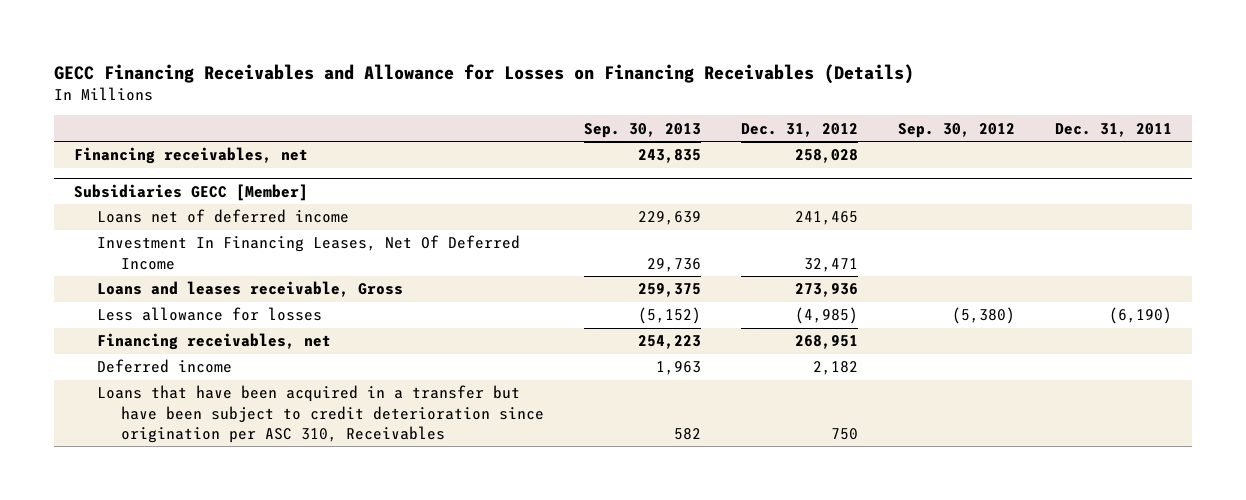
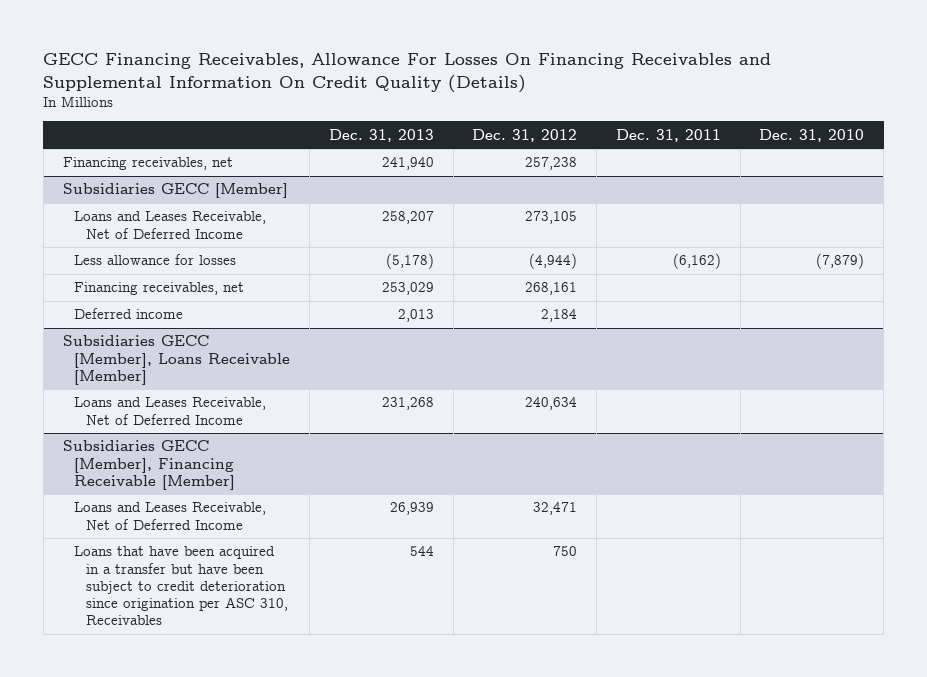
- GECC Financing Receivables and Allowance for Losses on Financing Receivables (Details)
+ GECC Financing Receivables, Allowance For Losses On Financing Receivables and Supplemental Information On Credit Quality (Details)
- | Sep. 30, 2013 | Dec. 31, 2012 | Sep. 30, 2012 | Dec. 31, 2011
+ | Dec. 31, 2013 | Dec. 31, 2012 | Dec. 31, 2011 | Dec. 31, 2010
- Financing receivables, net | 243,835 | 258,028 | |
+ Financing receivables, net | 241,940 | 257,238 | |
@ Subsidiaries GECC [Member]
- Loans net of deferred income | 229,639 | 241,465 | |
- Investment In Financing Leases, Net Of Deferred Income | 29,736 | 32,471 | |
- Loans and leases receivable, Gross | 259,375 | 273,936 | |
- Less allowance for losses | (5,152) | (4,985) | (5,380) | (6,190)
- Financing receivables, net | 254,223 | 268,951 | |
- Deferred income | 1,963 | 2,182 | |
+ Loans and Leases Receivable, Net of Deferred Income | 258,207 | 273,105 | |
+ Less allowance for losses | (5,178) | (4,944) | (6,162) | (7,879)
+ Financing receivables, net | 253,029 | 268,161 | |
+ Deferred income | 2,013 | 2,184 | |
+ Subsidiaries GECC [Member], Loans Receivable [Member]
+ Loans and Leases Receivable, Net of Deferred Income | 231,268 | 240,634 | |
+ Subsidiaries GECC [Member], Financing Receivable [Member]
+ Loans and Leases Receivable, Net of Deferred Income | 26,939 | 32,471 | |

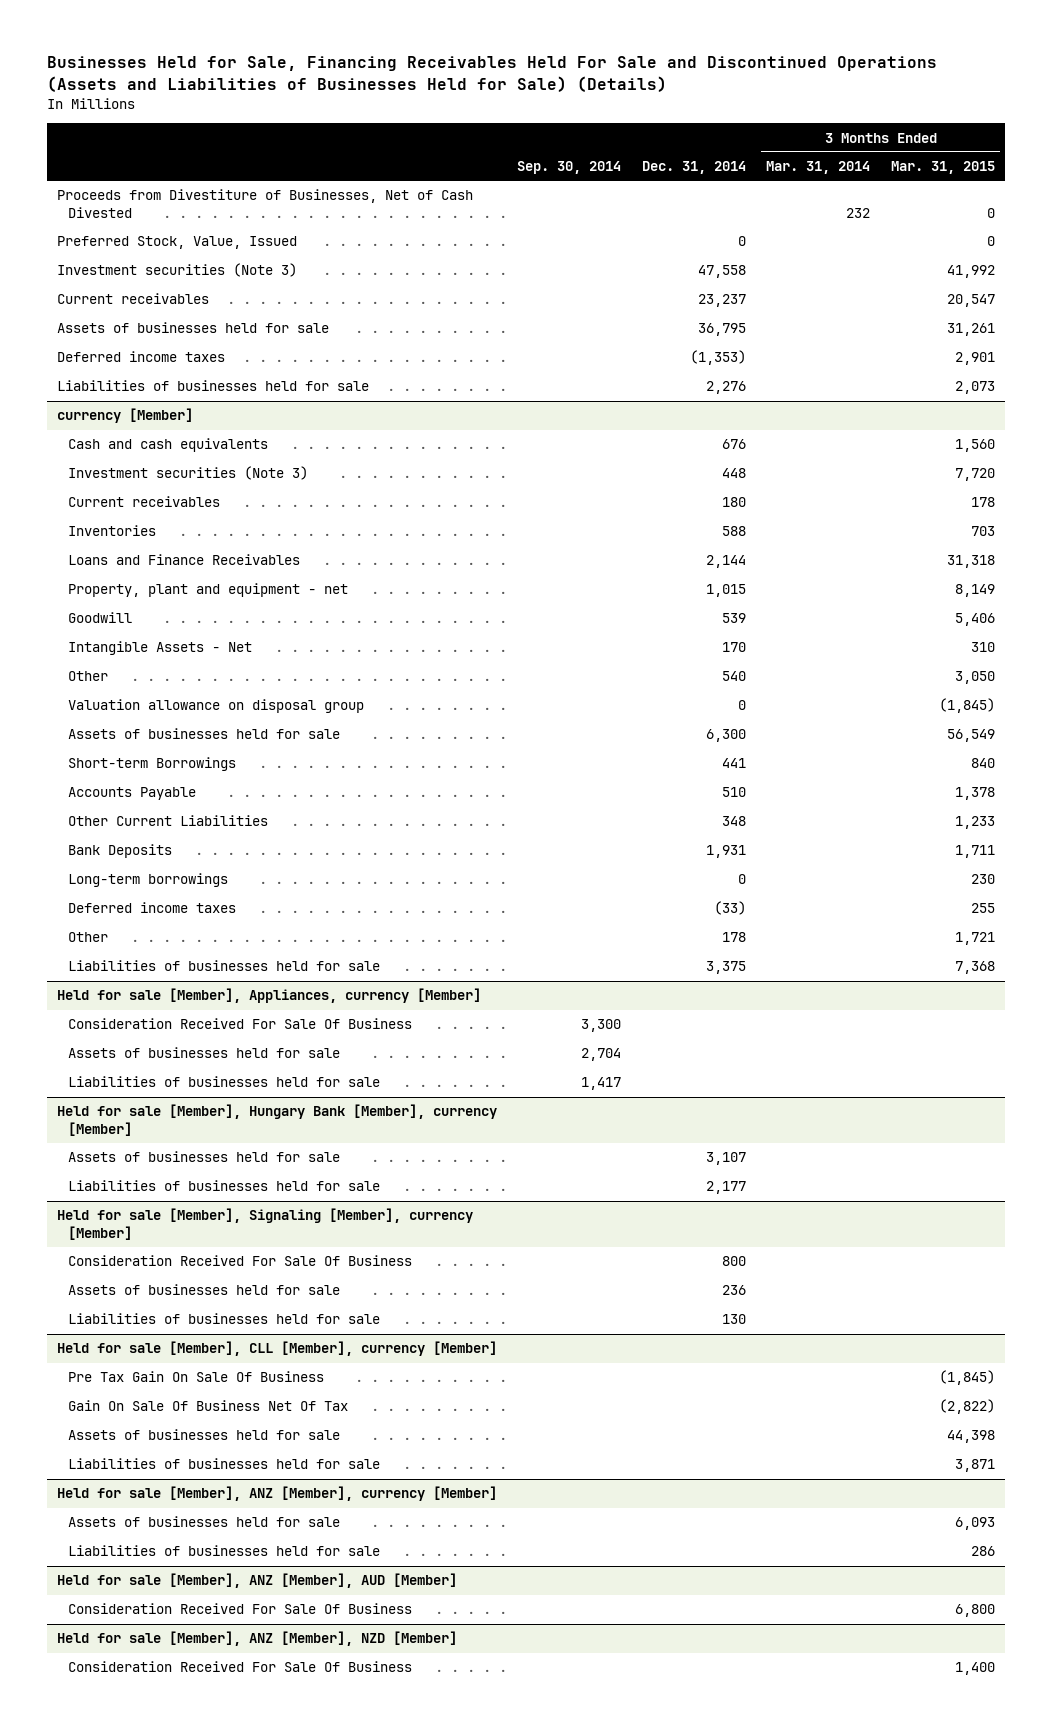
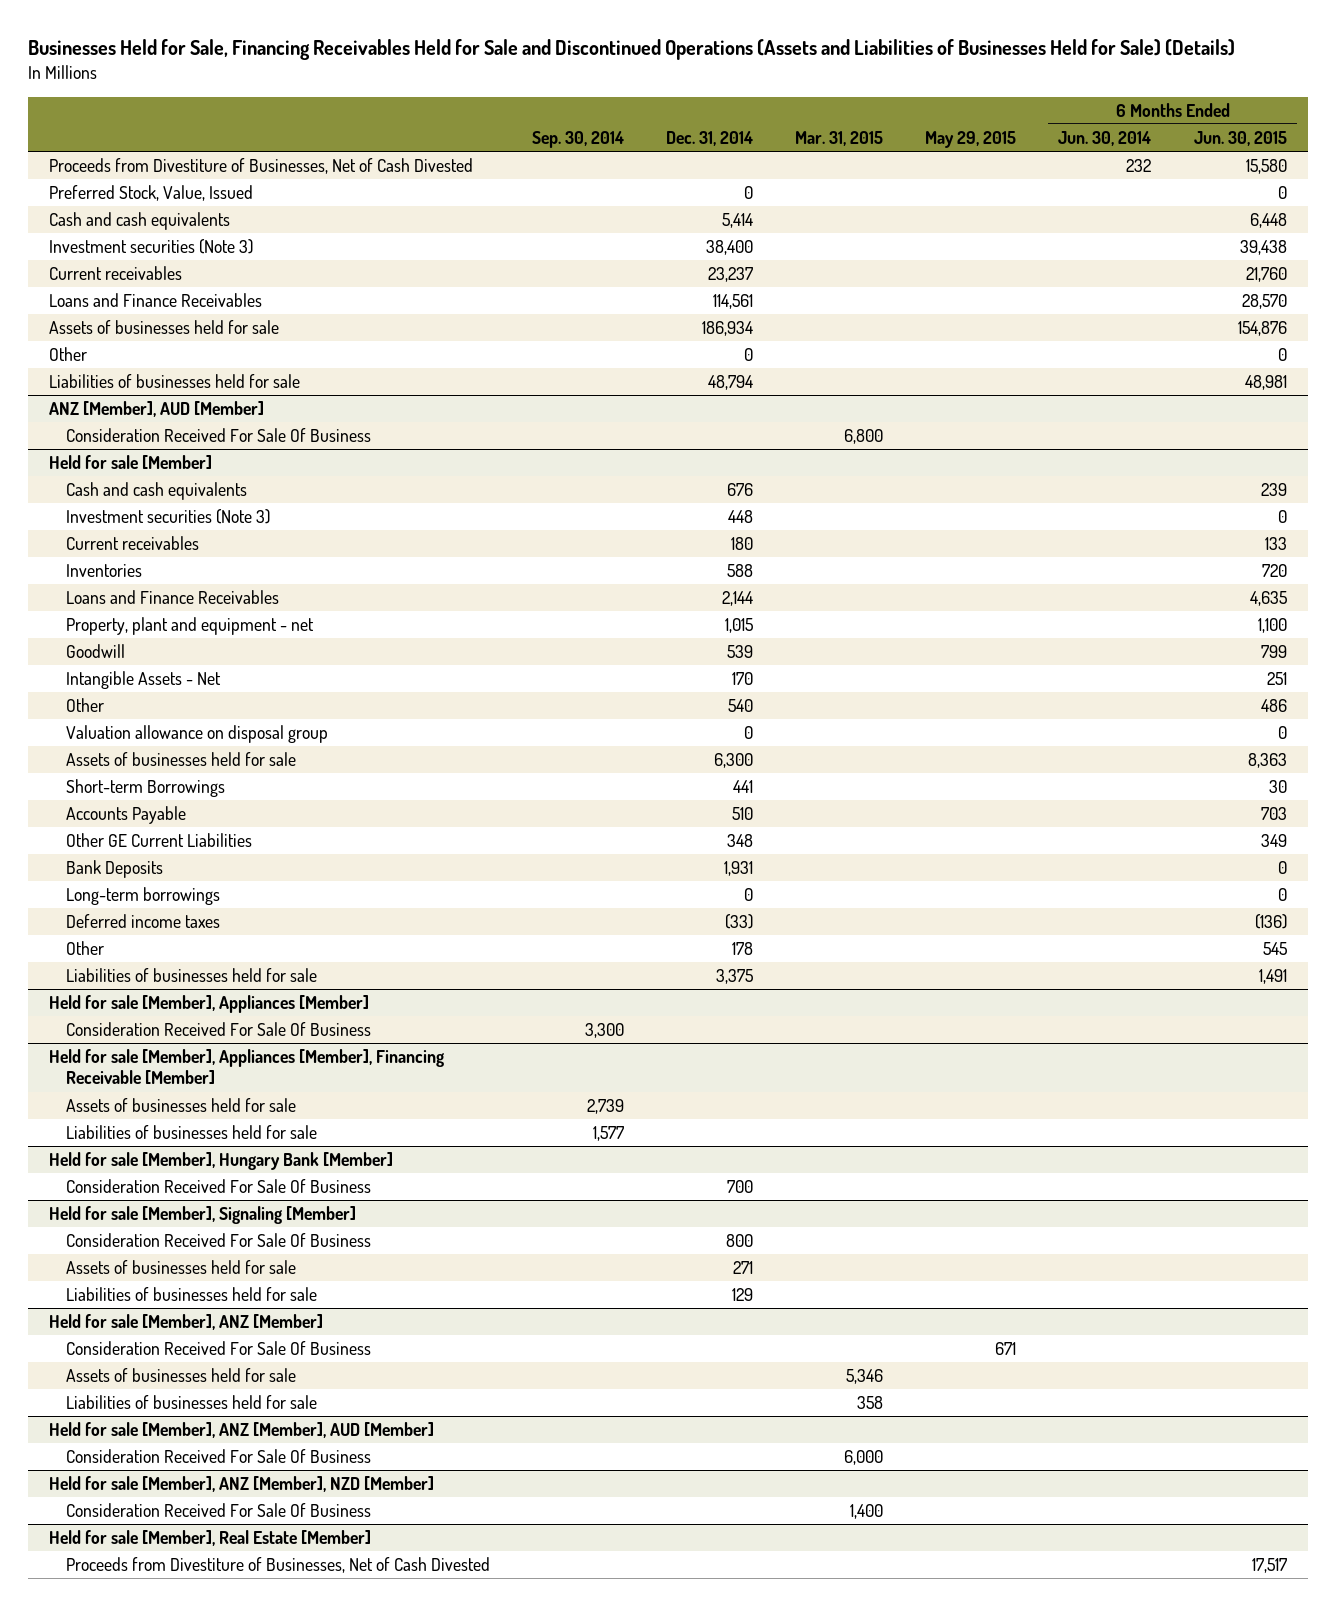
- Businesses Held for Sale, Financing Receivables Held For Sale and Discontinued Operations (Assets and Liabilities of Businesses Held for Sale) (Details)
+ Businesses Held for Sale, Financing Receivables Held for Sale and Discontinued Operations (Assets and Liabilities of Businesses Held for Sale) (Details)
- | Sep. 30, 2014 | Dec. 31, 2014 | 3 Months Ended Mar. 31, 2014 | 3 Months Ended Mar. 31, 2015
+ | Sep. 30, 2014 | Dec. 31, 2014 | Mar. 31, 2015 | May 29, 2015 | 6 Months Ended Jun. 30, 2014 | 6 Months Ended Jun. 30, 2015
- Investment securities (Note 3) | | 47,558 | | 41,992
+ Cash and cash equivalents | | 5,414 | | | | 6,448
+ Investment securities (Note 3) | | 38,400 | | | | 39,438
- Assets of businesses held for sale | | 36,795 | | 31,261
- Deferred income taxes | | (1,353) | | 2,901
- Liabilities of businesses held for sale | | 2,276 | | 2,073
- currency [Member]
+ Loans and Finance Receivables | | 114,561 | | | | 28,570
+ Assets of businesses held for sale | | 186,934 | | | | 154,876
+ Other | | 0 | | | | 0
+ Liabilities of businesses held for sale | | 48,794 | | | | 48,981
+ ANZ [Member], AUD [Member]
+ Consideration Received For Sale Of Business | | | 6,800 | | |
+ Held for sale [Member]
- Other Current Liabilities | | 348 | | 1,233
+ Other GE Current Liabilities | | 348 | | | | 349
- Held for sale [Member], Appliances, currency [Member]
+ Held for sale [Member], Appliances [Member]
- Assets of businesses held for sale | 2,704 | | |
- Liabilities of businesses held for sale | 1,417 | | |
- Held for sale [Member], Hungary Bank [Member], currency [Member]
- Assets of businesses held for sale | | 3,107 | |
- Liabilities of businesses held for sale | | 2,177 | |
- Held for sale [Member], Signaling [Member], currency [Member]
+ Held for sale [Member], Appliances [Member], Financing Receivable [Member]
+ Assets of businesses held for sale | 2,739 | | | | |
+ Liabilities of businesses held for sale | 1,577 | | | | |
+ Held for sale [Member], Hungary Bank [Member]
+ Consideration Received For Sale Of Business | | 700 | | | |
+ Held for sale [Member], Signaling [Member]
- Assets of businesses held for sale | | 236 | |
- Liabilities of businesses held for sale | | 130 | |
- Held for sale [Member], CLL [Member], currency [Member]
- Pre Tax Gain On Sale Of Business | | | | (1,845)
- Gain On Sale Of Business Net Of Tax | | | | (2,822)
- Assets of businesses held for sale | | | | 44,398
- Liabilities of businesses held for sale | | | | 3,871
- Held for sale [Member], ANZ [Member], currency [Member]
+ Assets of businesses held for sale | | 271 | | | |
+ Liabilities of businesses held for sale | | 129 | | | |
+ Held for sale [Member], ANZ [Member]
+ Consideration Received For Sale Of Business | | | | 671 | |
+ Held for sale [Member], Real Estate [Member]
+ Proceeds from Divestiture of Businesses, Net of Cash Divested | | | | | | 17,517

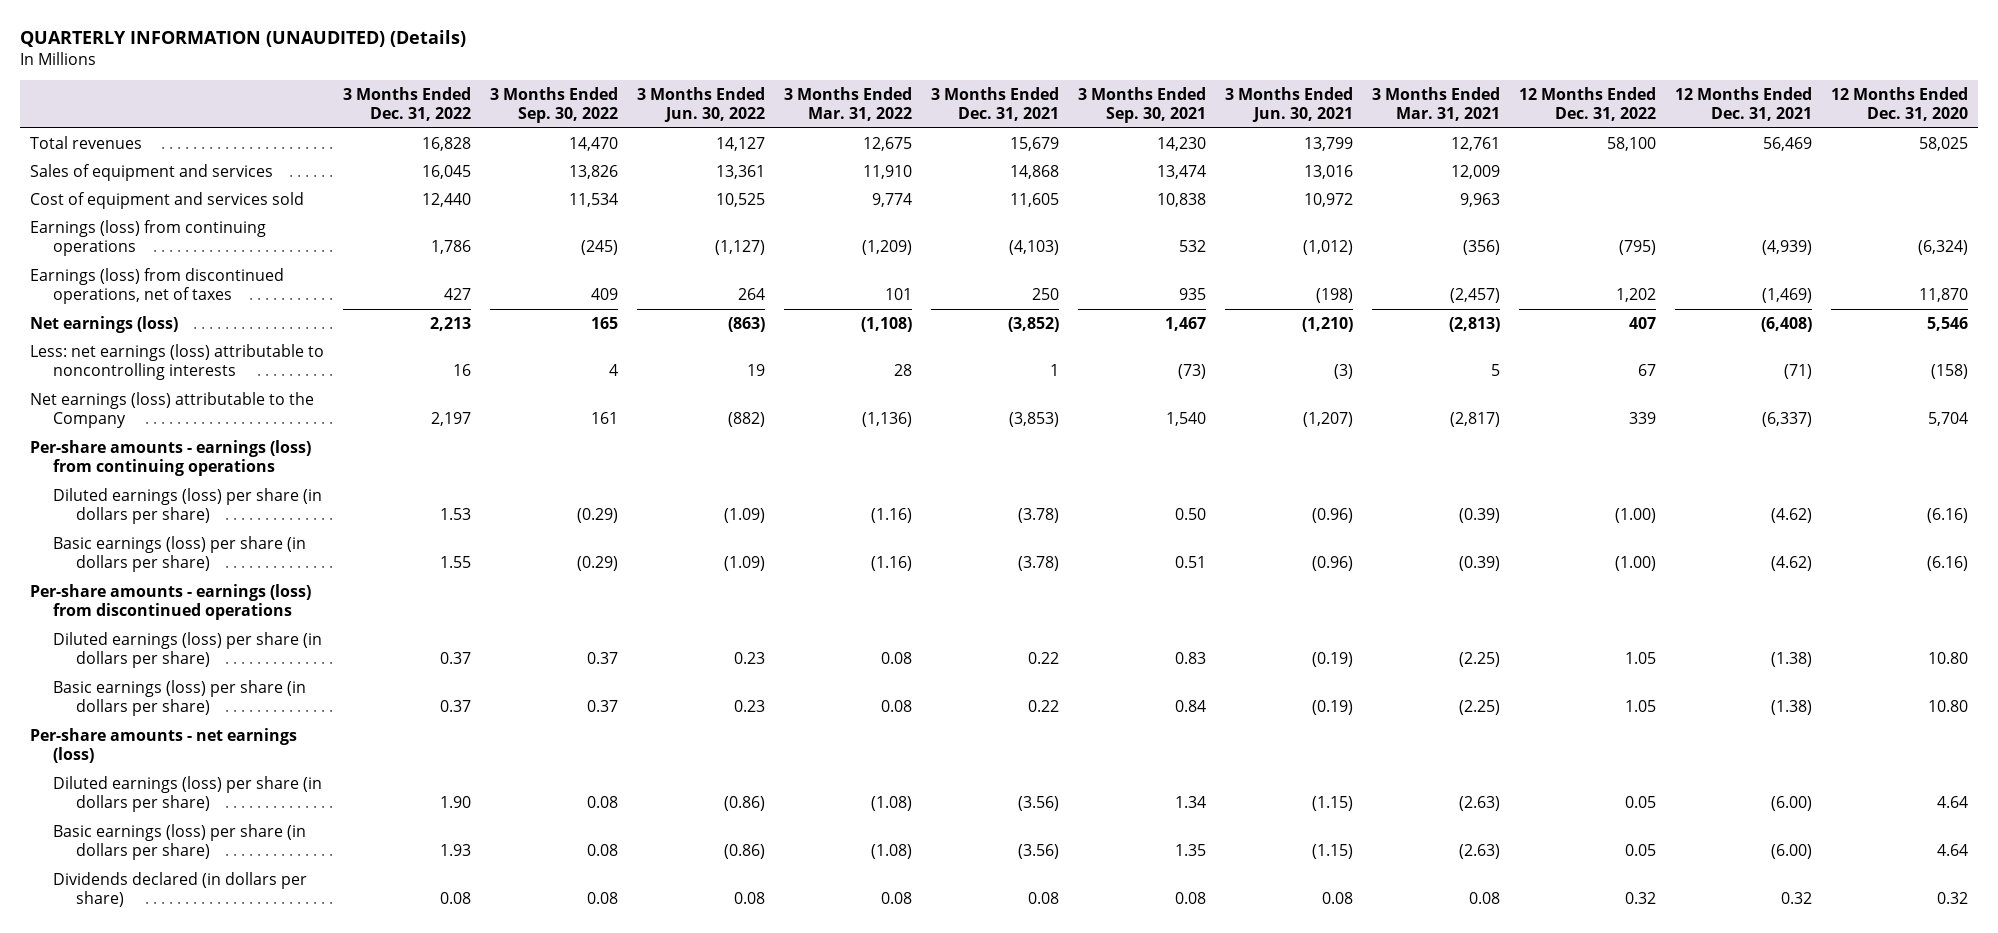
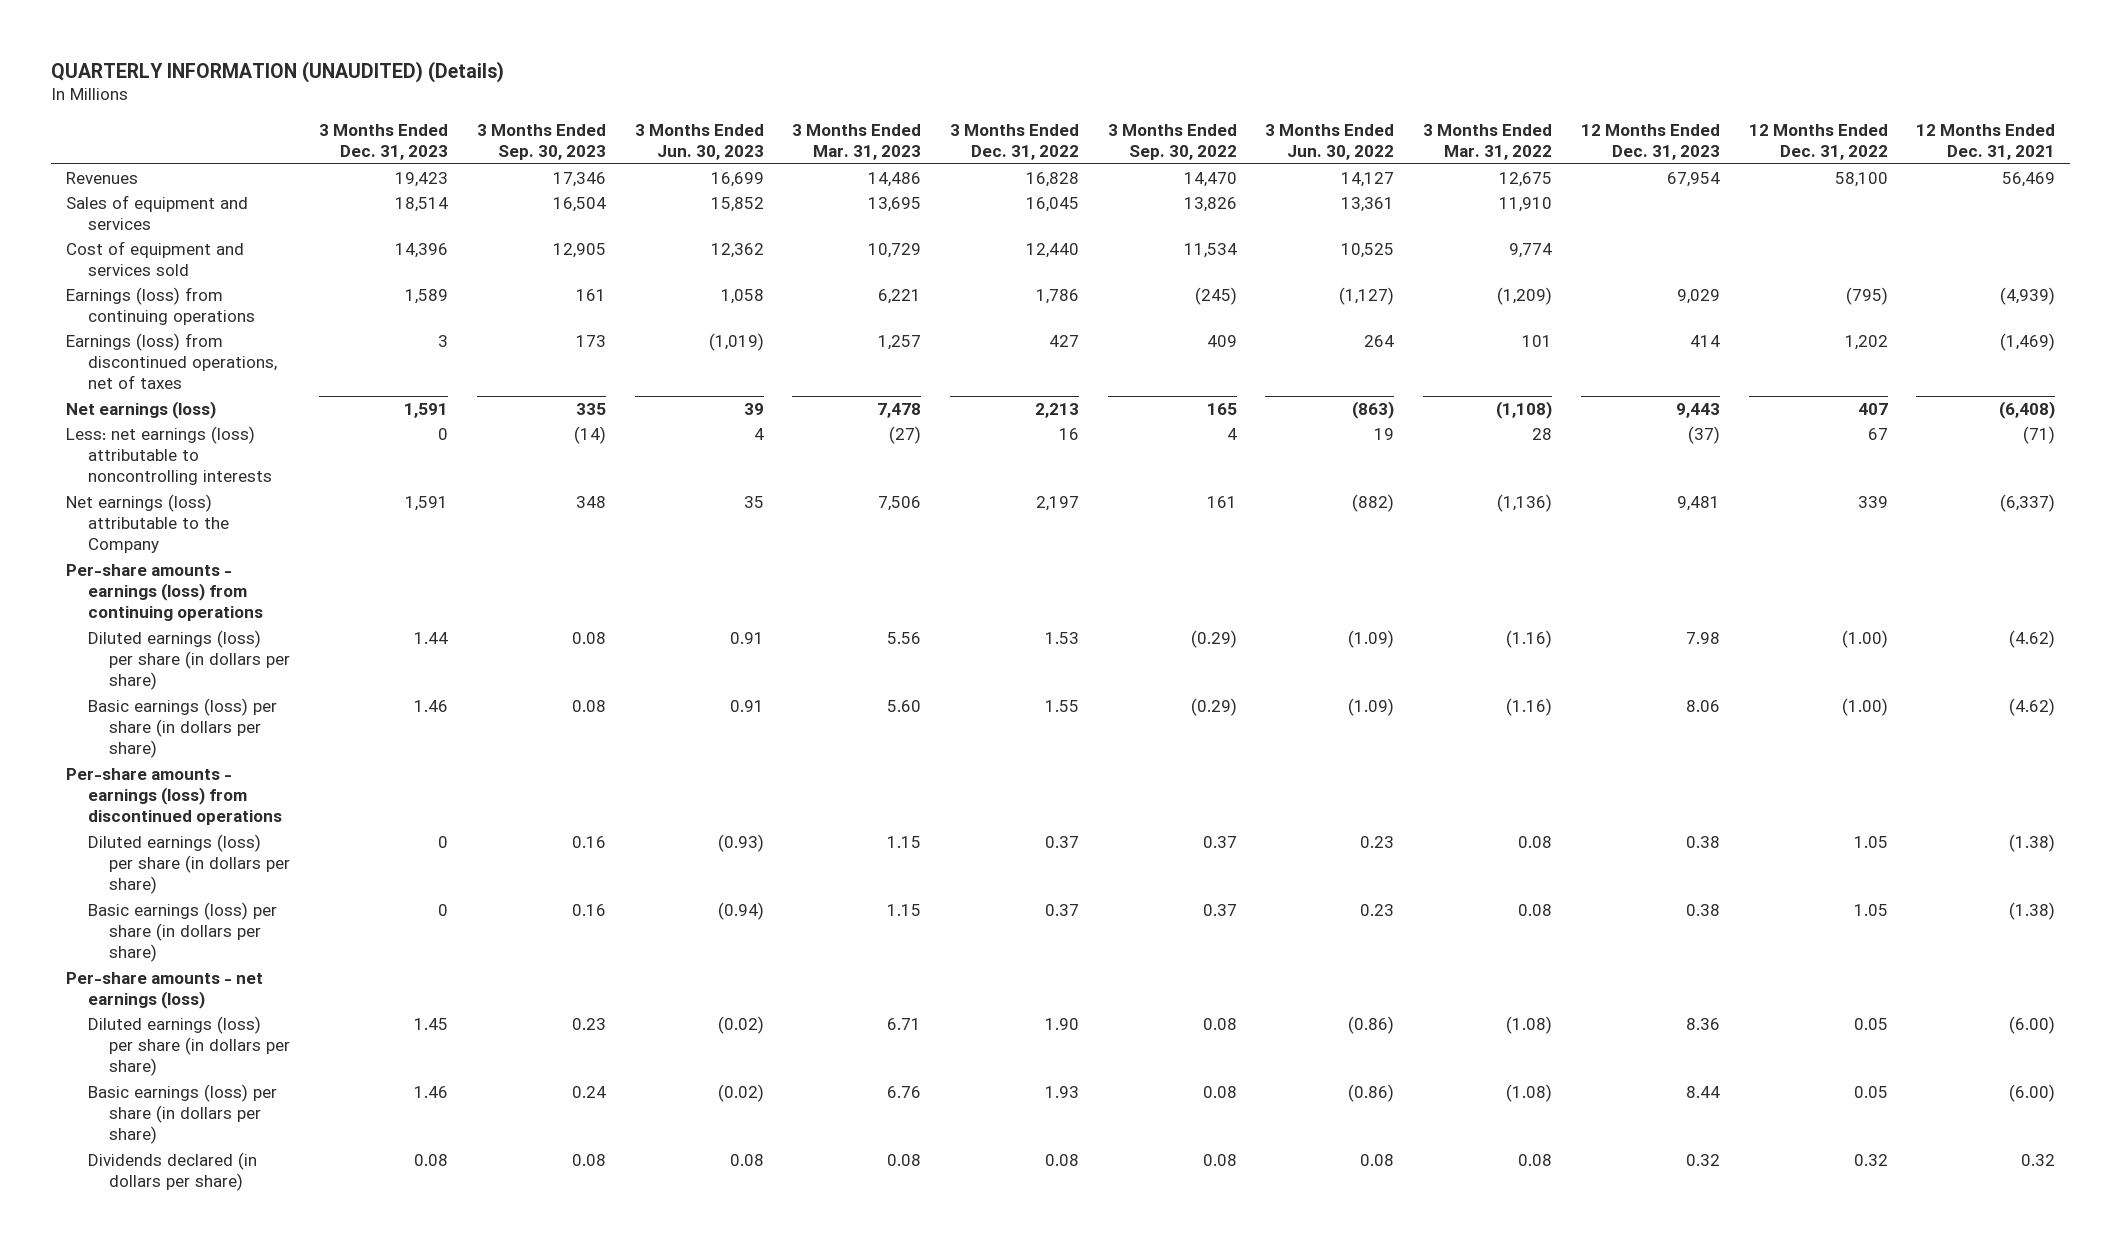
- | 3 Months Ended Dec. 31, 2022 | 3 Months Ended Sep. 30, 2022 | 3 Months Ended Jun. 30, 2022 | 3 Months Ended Mar. 31, 2022 | 3 Months Ended Dec. 31, 2021 | 3 Months Ended Sep. 30, 2021 | 3 Months Ended Jun. 30, 2021 | 3 Months Ended Mar. 31, 2021 | 12 Months Ended Dec. 31, 2022 | 12 Months Ended Dec. 31, 2021 | 12 Months Ended Dec. 31, 2020
+ | 3 Months Ended Dec. 31, 2023 | 3 Months Ended Sep. 30, 2023 | 3 Months Ended Jun. 30, 2023 | 3 Months Ended Mar. 31, 2023 | 3 Months Ended Dec. 31, 2022 | 3 Months Ended Sep. 30, 2022 | 3 Months Ended Jun. 30, 2022 | 3 Months Ended Mar. 31, 2022 | 12 Months Ended Dec. 31, 2023 | 12 Months Ended Dec. 31, 2022 | 12 Months Ended Dec. 31, 2021
- Total revenues | 16,828 | 14,470 | 14,127 | 12,675 | 15,679 | 14,230 | 13,799 | 12,761 | 58,100 | 56,469 | 58,025
+ Revenues | 19,423 | 17,346 | 16,699 | 14,486 | 16,828 | 14,470 | 14,127 | 12,675 | 67,954 | 58,100 | 56,469

